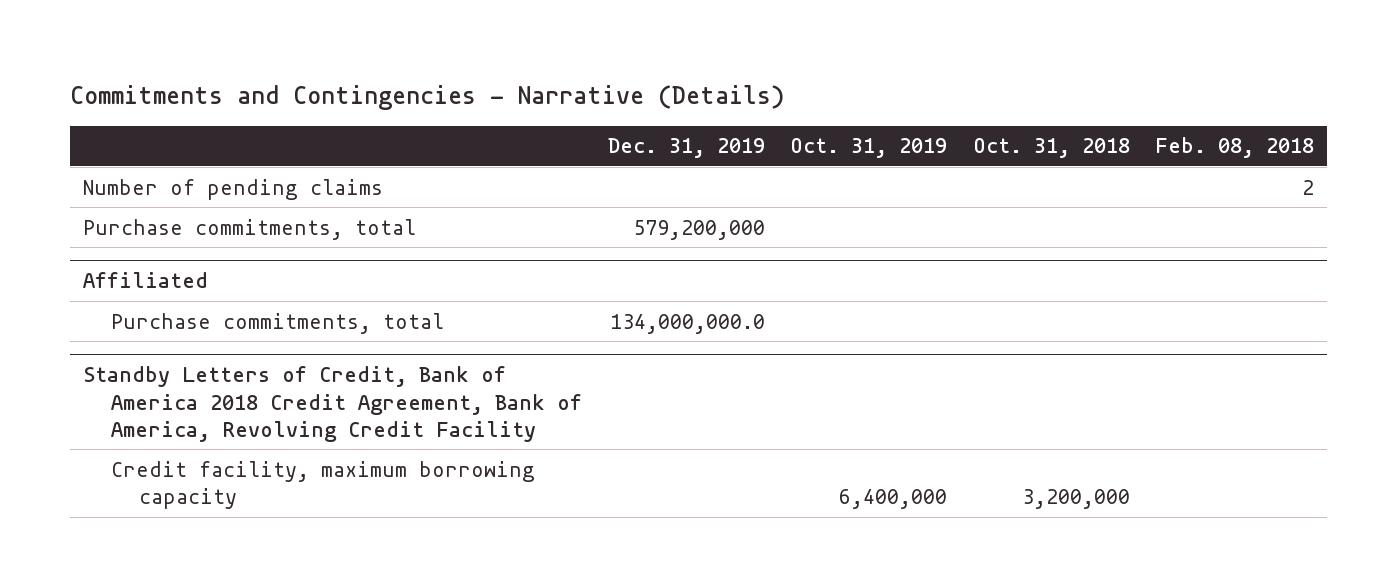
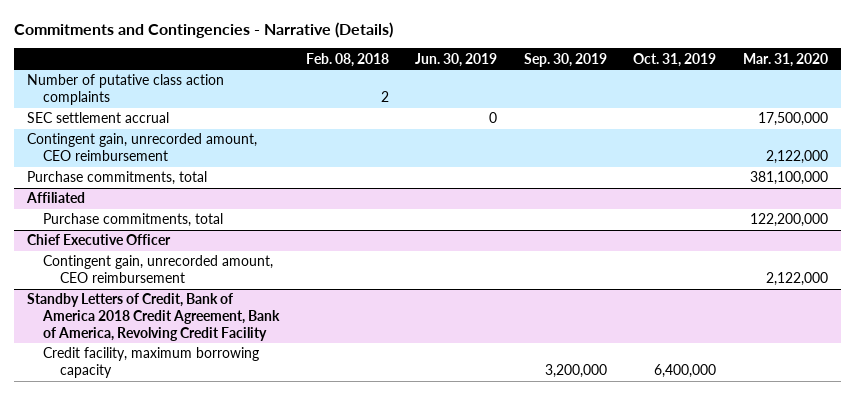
- | Dec. 31, 2019 | Oct. 31, 2019 | Oct. 31, 2018 | Feb. 08, 2018
+ | Feb. 08, 2018 | Jun. 30, 2019 | Sep. 30, 2019 | Oct. 31, 2019 | Mar. 31, 2020
- Number of pending claims | | | | 2
+ Number of putative class action complaints | 2 | | | |
+ SEC settlement accrual | | 0 | | | 17,500,000
+ Contingent gain, unrecorded amount, CEO reimbursement | | | | | 2,122,000
+ Chief Executive Officer
+ Contingent gain, unrecorded amount, CEO reimbursement | | | | | 2,122,000

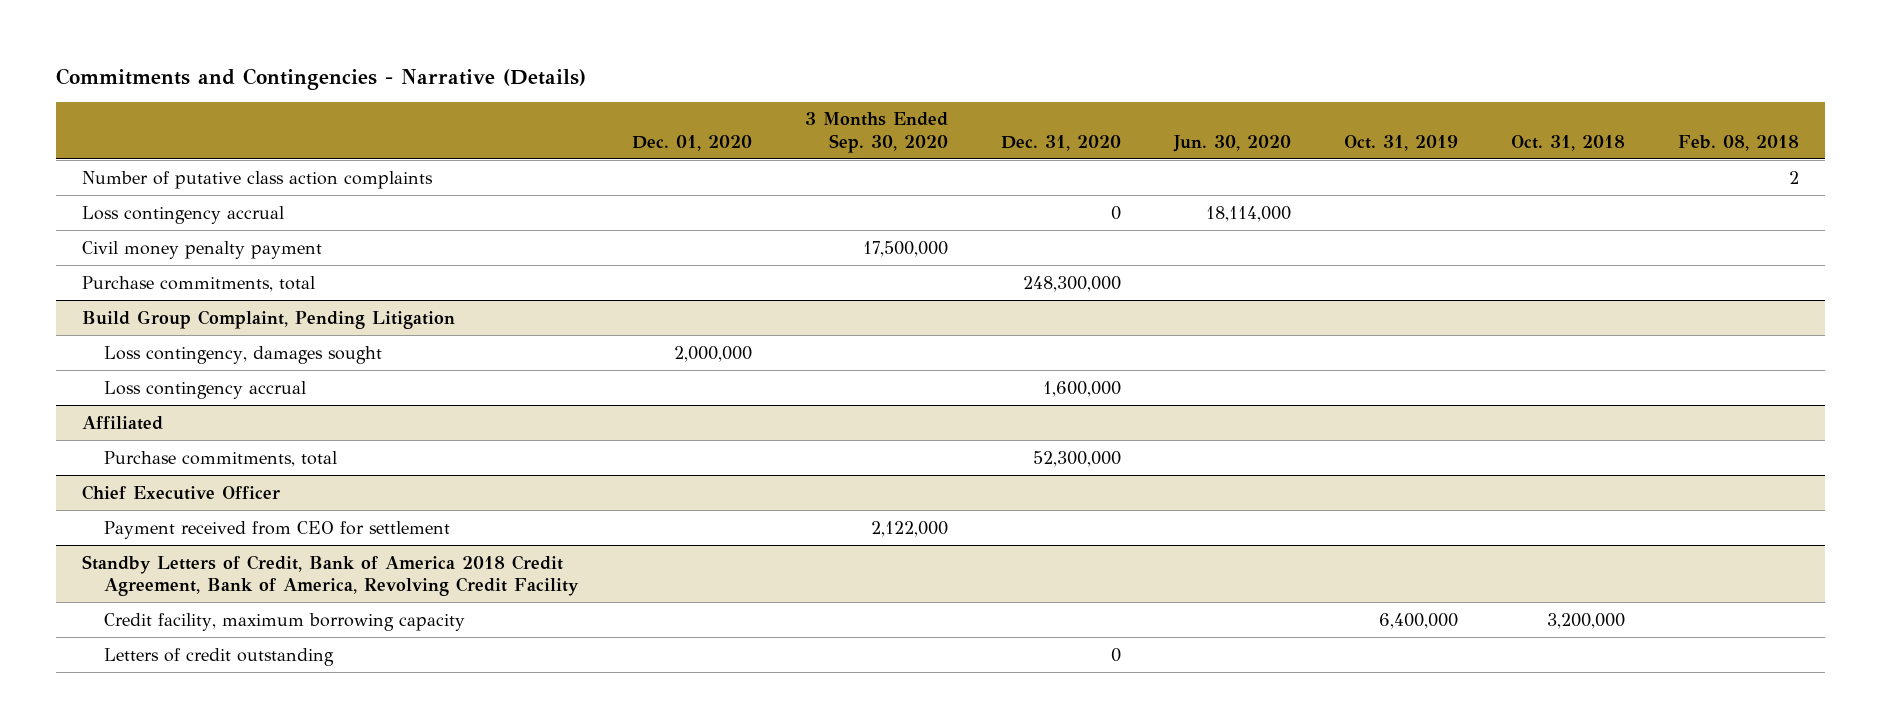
- | Feb. 08, 2018 | Jun. 30, 2019 | Sep. 30, 2019 | Oct. 31, 2019 | Mar. 31, 2020
+ | Dec. 01, 2020 | 3 Months Ended Sep. 30, 2020 | Dec. 31, 2020 | Jun. 30, 2020 | Oct. 31, 2019 | Oct. 31, 2018 | Feb. 08, 2018
- SEC settlement accrual | | 0 | | | 17,500,000
- Contingent gain, unrecorded amount, CEO reimbursement | | | | | 2,122,000
+ Loss contingency accrual | | | 0 | 18,114,000 | | |
+ Civil money penalty payment | | 17,500,000 | | | | |
+ Build Group Complaint, Pending Litigation
+ Loss contingency, damages sought | 2,000,000 | | | | | |
+ Loss contingency accrual | | | 1,600,000 | | | |
@ Chief Executive Officer
- Contingent gain, unrecorded amount, CEO reimbursement | | | | | 2,122,000
+ Payment received from CEO for settlement | | 2,122,000 | | | | |
@ Standby Letters of Credit, Bank of America 2018 Credit Agreement, Bank of America, Revolving Credit Facility
+ Letters of credit outstanding | | | 0 | | | |

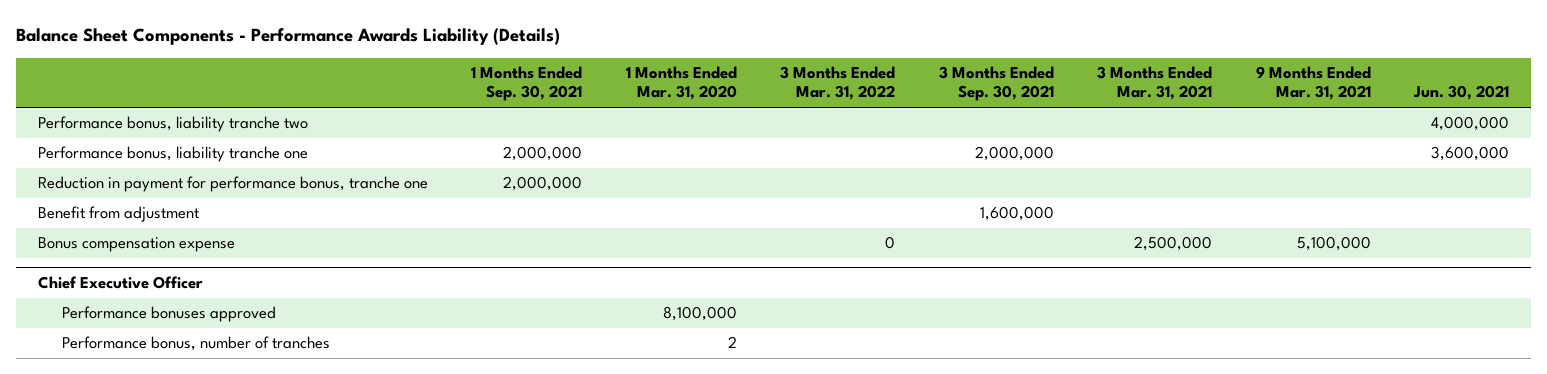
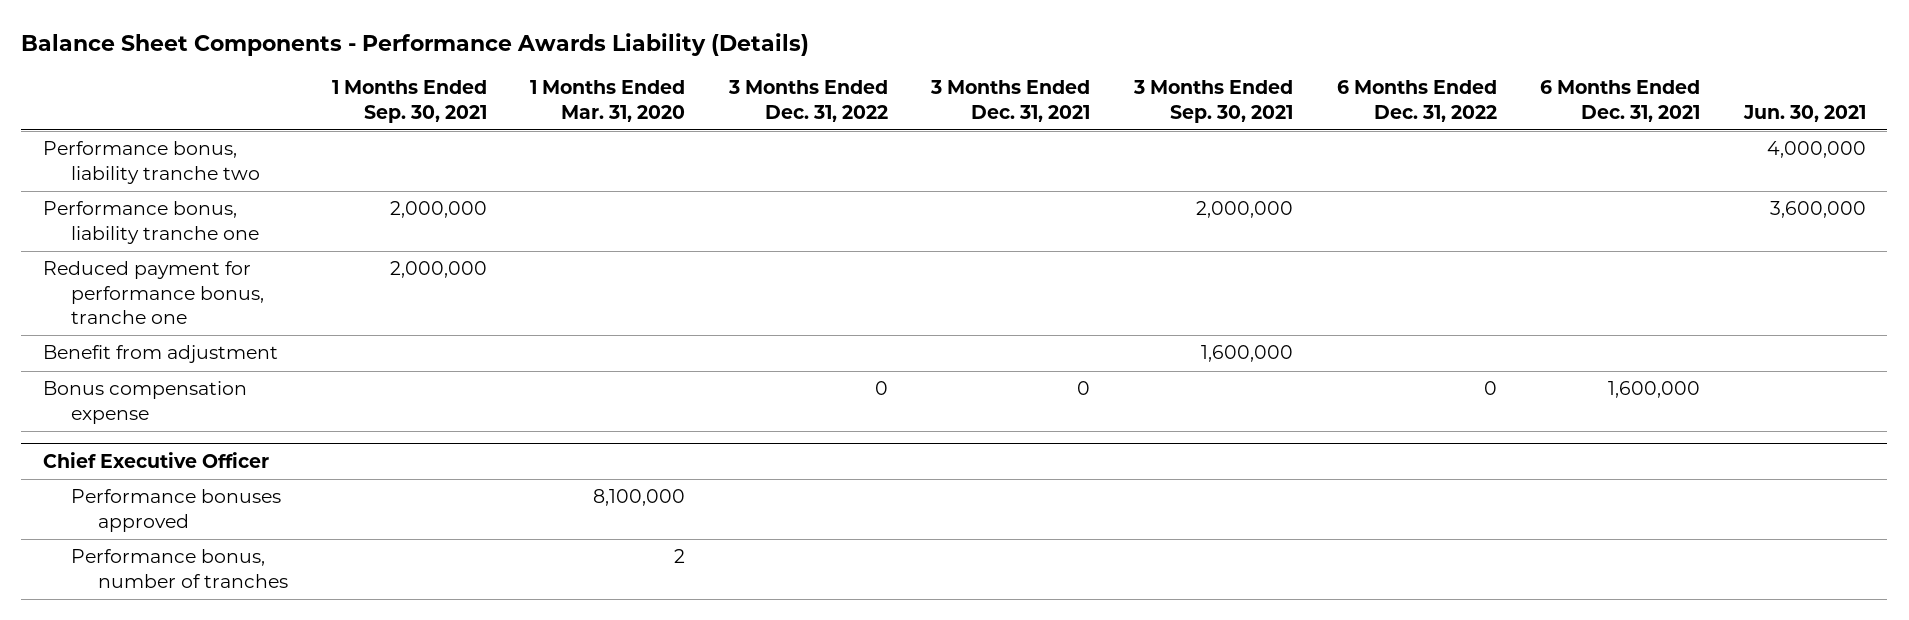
- | 1 Months Ended Sep. 30, 2021 | 1 Months Ended Mar. 31, 2020 | 3 Months Ended Mar. 31, 2022 | 3 Months Ended Sep. 30, 2021 | 3 Months Ended Mar. 31, 2021 | 9 Months Ended Mar. 31, 2021 | Jun. 30, 2021
+ | 1 Months Ended Sep. 30, 2021 | 1 Months Ended Mar. 31, 2020 | 3 Months Ended Dec. 31, 2022 | 3 Months Ended Dec. 31, 2021 | 3 Months Ended Sep. 30, 2021 | 6 Months Ended Dec. 31, 2022 | 6 Months Ended Dec. 31, 2021 | Jun. 30, 2021
- Reduction in payment for performance bonus, tranche one | 2,000,000 | | | | | |
+ Reduced payment for performance bonus, tranche one | 2,000,000 | | | | | | |

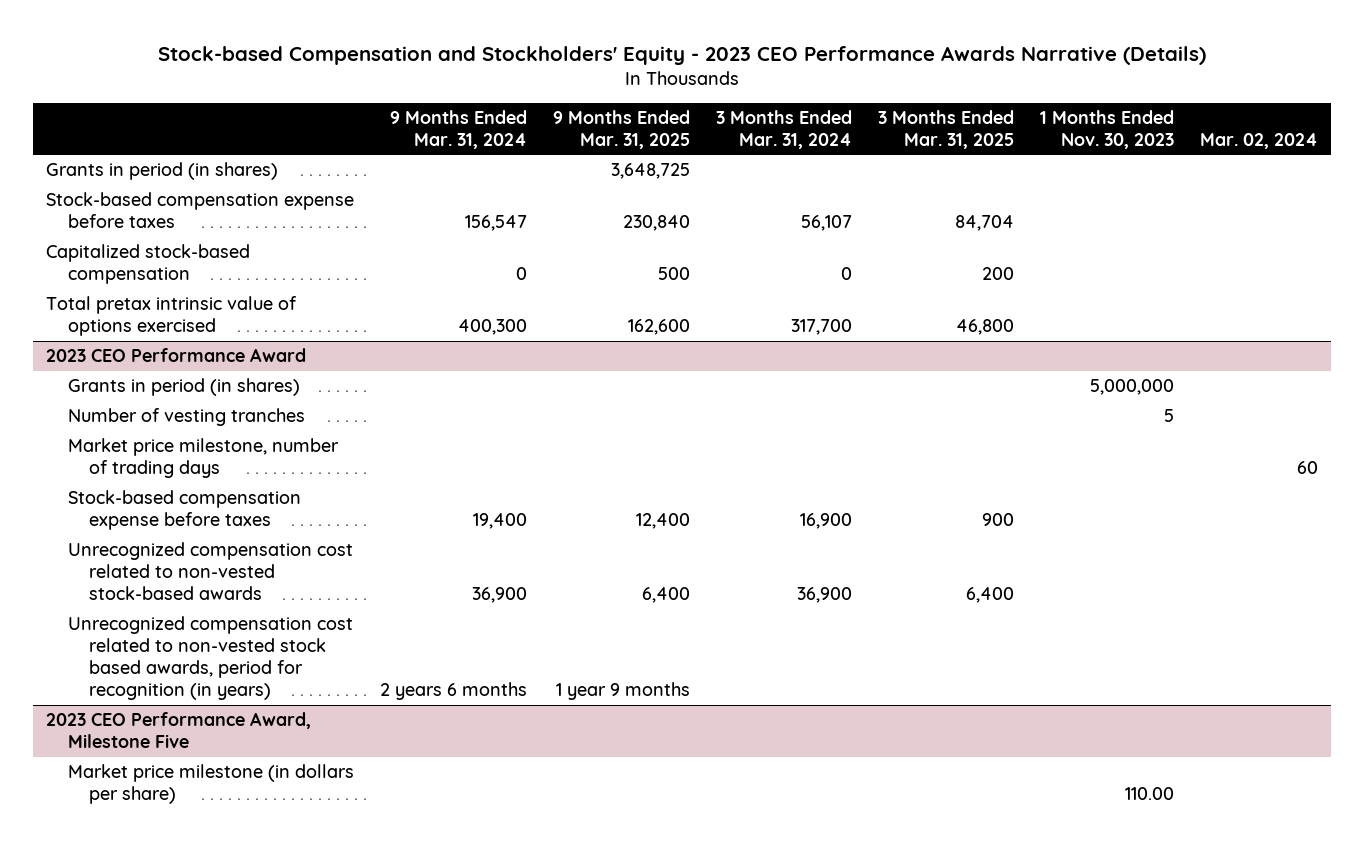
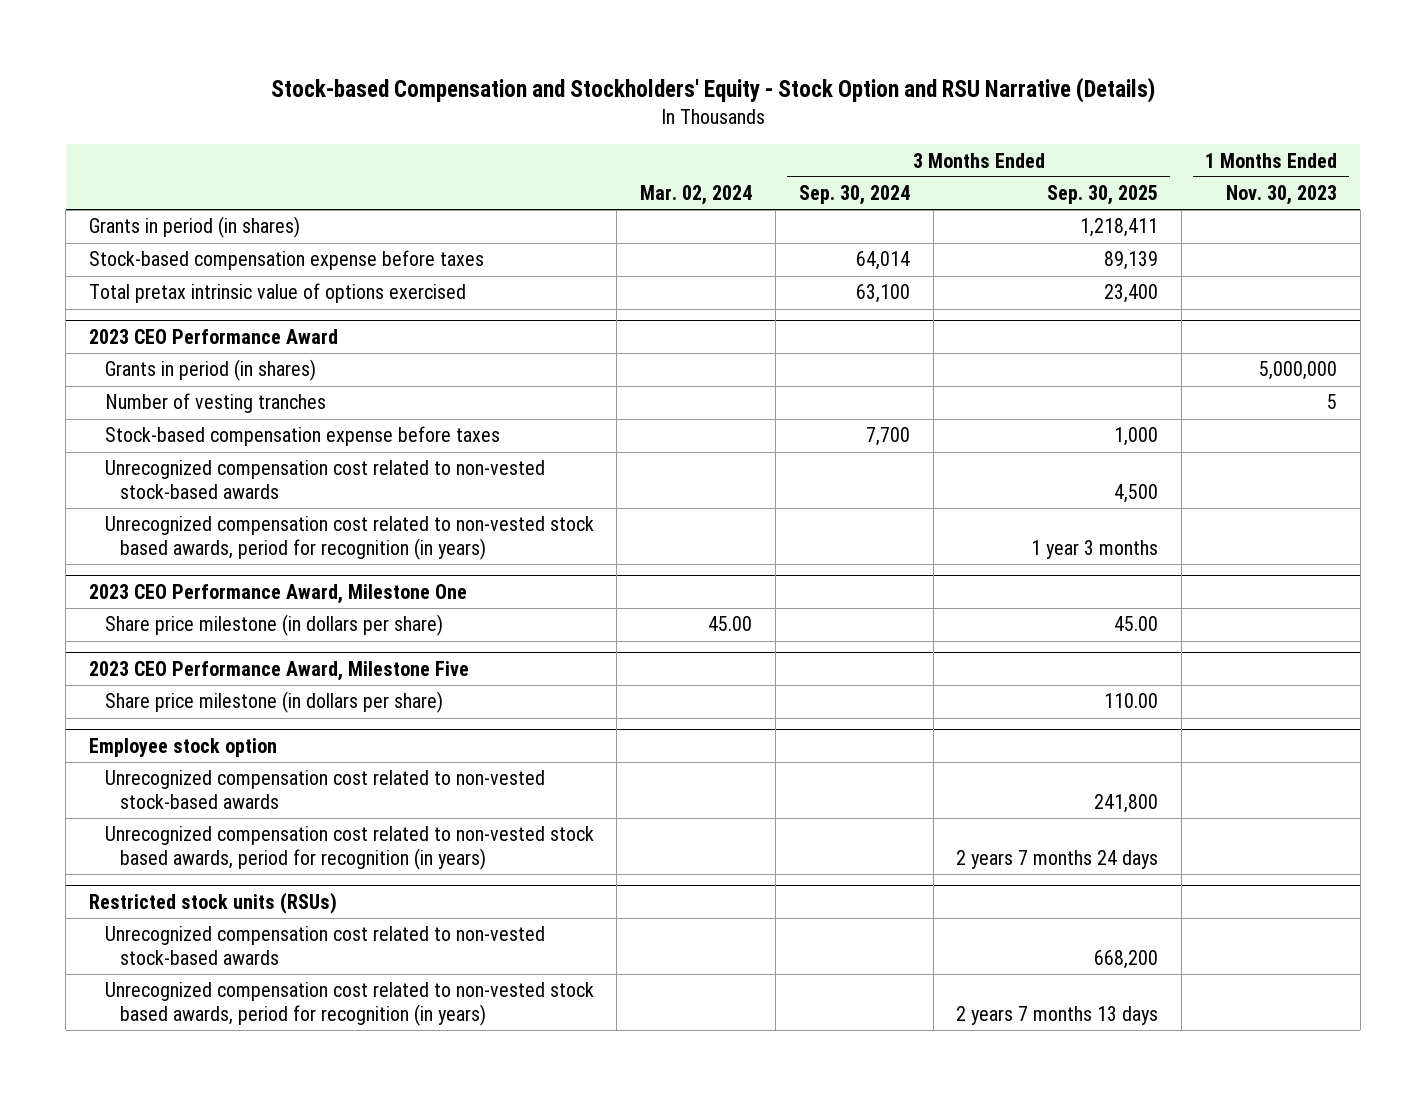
- Stock-based Compensation and Stockholders' Equity - 2023 CEO Performance Awards Narrative (Details)
+ Stock-based Compensation and Stockholders' Equity - Stock Option and RSU Narrative (Details)
- | 9 Months Ended Mar. 31, 2024 | 9 Months Ended Mar. 31, 2025 | 3 Months Ended Mar. 31, 2024 | 3 Months Ended Mar. 31, 2025 | 1 Months Ended Nov. 30, 2023 | Mar. 02, 2024
+ | Mar. 02, 2024 | 3 Months Ended Sep. 30, 2024 | 3 Months Ended Sep. 30, 2025 | 1 Months Ended Nov. 30, 2023
- Capitalized stock-based compensation | 0 | 500 | 0 | 200 | |
@ 2023 CEO Performance Award
- Market price milestone, number of trading days | | | | | | 60
+ 2023 CEO Performance Award, Milestone One
+ Share price milestone (in dollars per share) | 45.00 | | 45.00 |
@ 2023 CEO Performance Award, Milestone Five
- Market price milestone (in dollars per share) | | | | | 110.00 |
+ Share price milestone (in dollars per share) | | | 110.00 |
+ Employee stock option
+ Unrecognized compensation cost related to non-vested stock-based awards | | | 241,800 |
+ Unrecognized compensation cost related to non-vested stock based awards, period for recognition (in years) | | | 2 years 7 months 24 days |
+ Restricted stock units (RSUs)
+ Unrecognized compensation cost related to non-vested stock-based awards | | | 668,200 |
+ Unrecognized compensation cost related to non-vested stock based awards, period for recognition (in years) | | | 2 years 7 months 13 days |

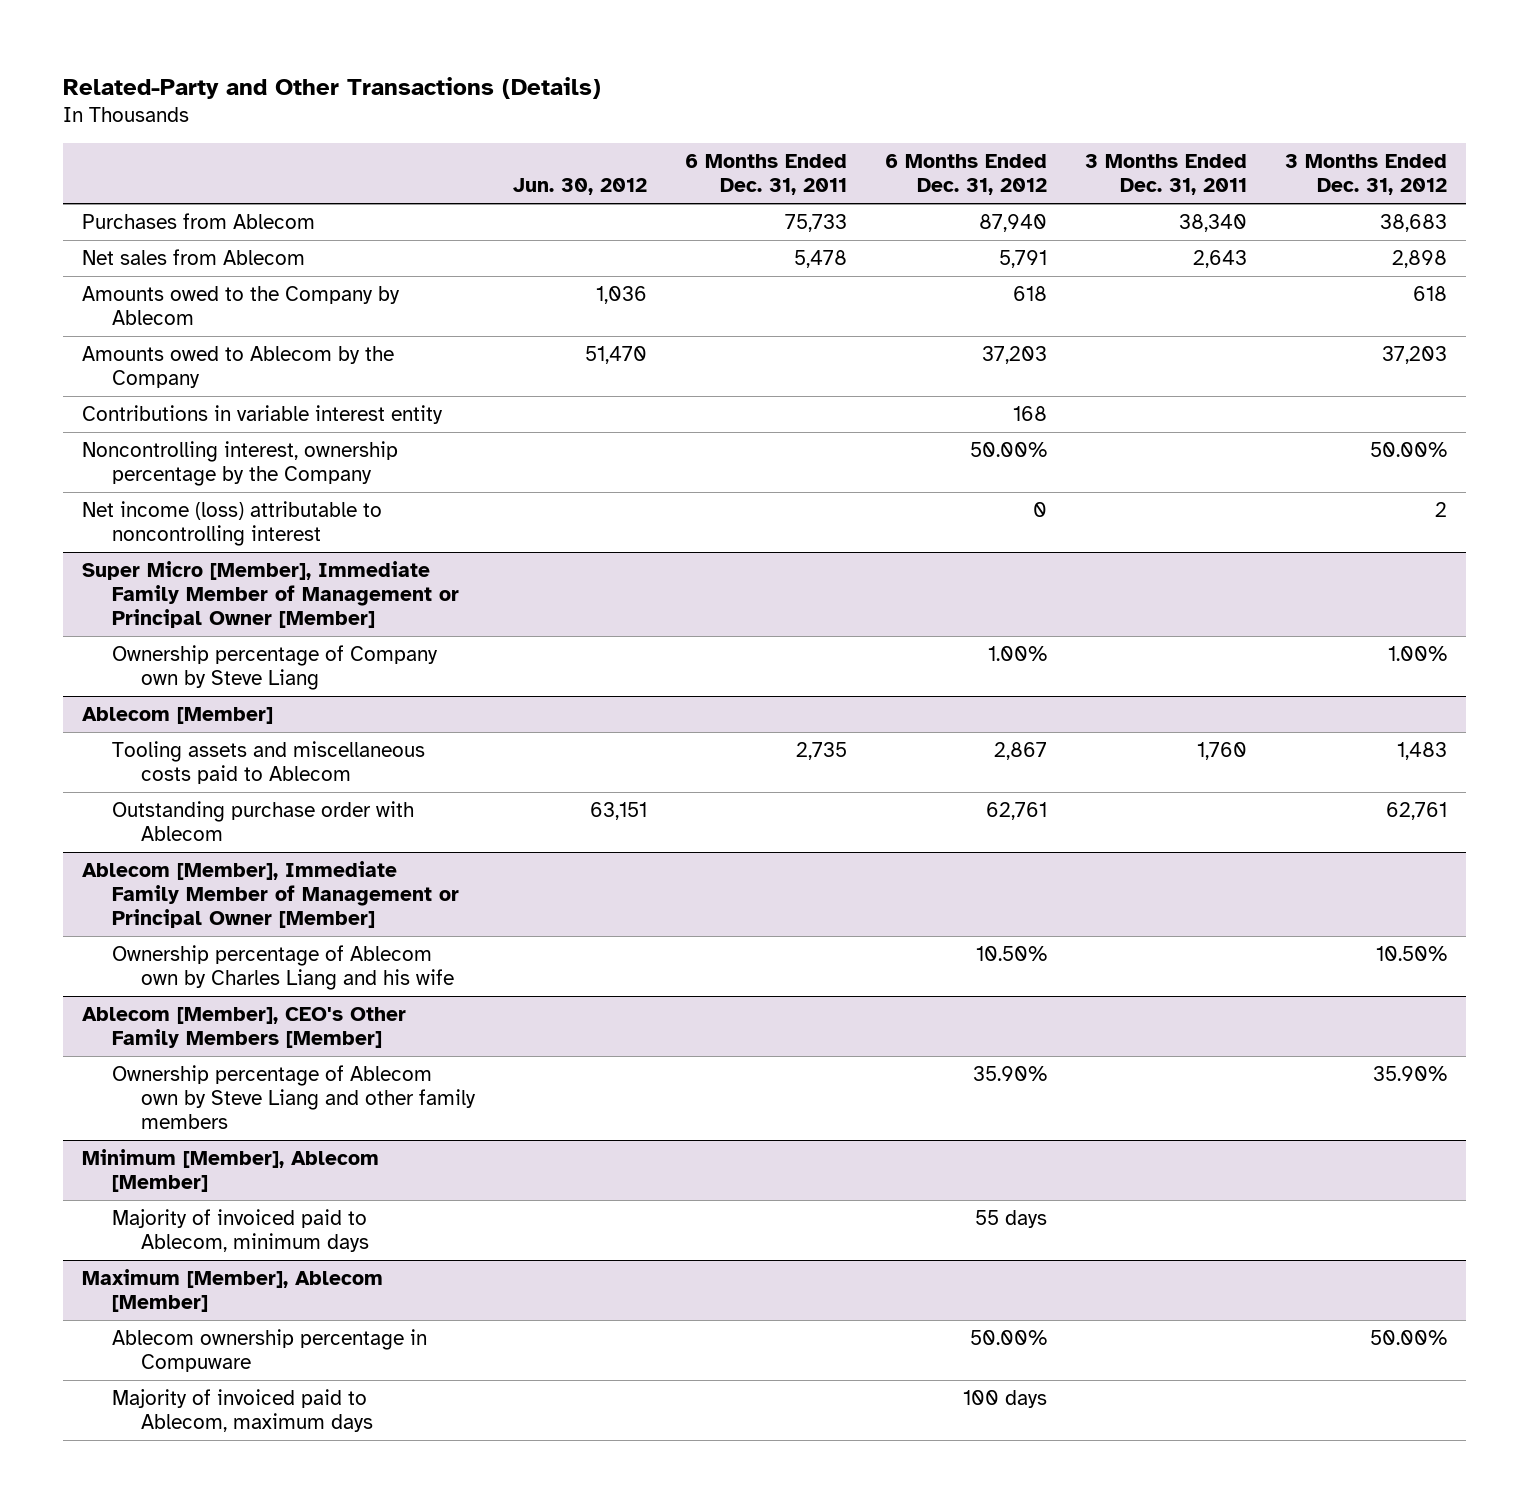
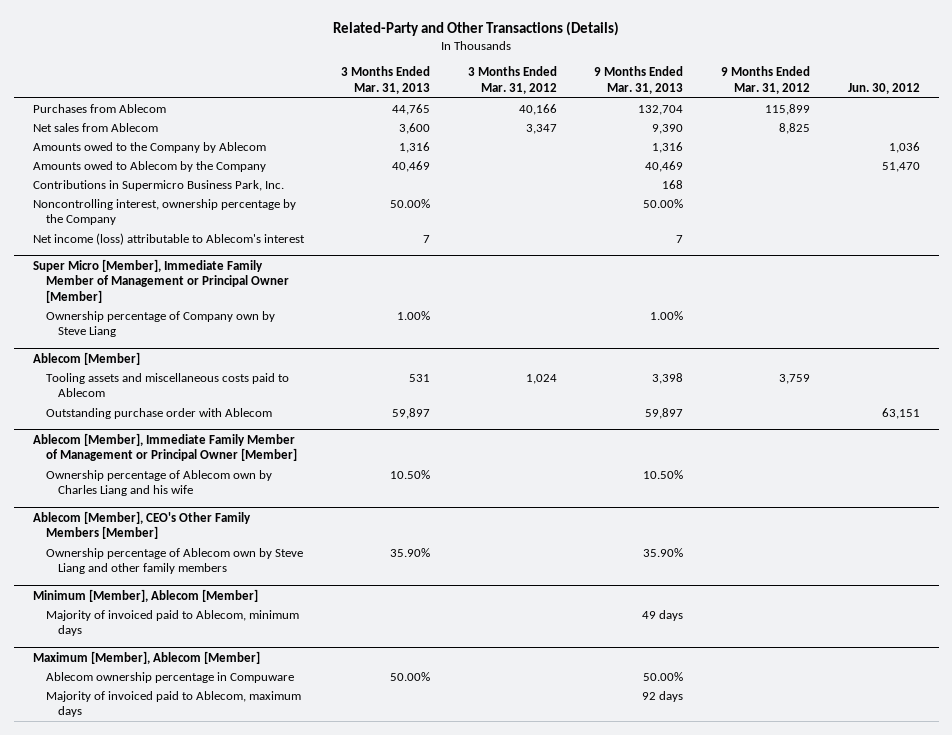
- | Jun. 30, 2012 | 6 Months Ended Dec. 31, 2011 | 6 Months Ended Dec. 31, 2012 | 3 Months Ended Dec. 31, 2011 | 3 Months Ended Dec. 31, 2012
+ | 3 Months Ended Mar. 31, 2013 | 3 Months Ended Mar. 31, 2012 | 9 Months Ended Mar. 31, 2013 | 9 Months Ended Mar. 31, 2012 | Jun. 30, 2012
- Contributions in variable interest entity | | | 168 | |
+ Contributions in Supermicro Business Park, Inc. | | | 168 | |
- Net income (loss) attributable to noncontrolling interest | | | 0 | | 2
+ Net income (loss) attributable to Ablecom's interest | 7 | | 7 | |

